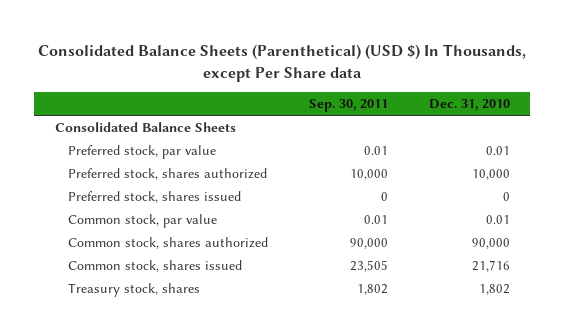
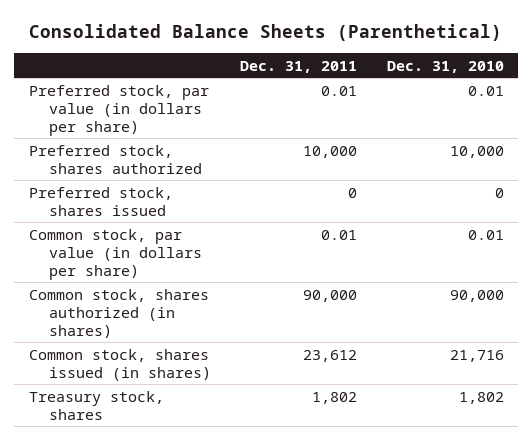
- Consolidated Balance Sheets (Parenthetical) (USD $) In Thousands, except Per Share data
+ Consolidated Balance Sheets (Parenthetical)
- | Sep. 30, 2011 | Dec. 31, 2010
+ | Dec. 31, 2011 | Dec. 31, 2010
- Consolidated Balance Sheets
- Preferred stock, par value | 0.01 | 0.01
+ Preferred stock, par value (in dollars per share) | 0.01 | 0.01
- Common stock, par value | 0.01 | 0.01
- Common stock, shares authorized | 90,000 | 90,000
- Common stock, shares issued | 23,505 | 21,716
+ Common stock, par value (in dollars per share) | 0.01 | 0.01
+ Common stock, shares authorized (in shares) | 90,000 | 90,000
+ Common stock, shares issued (in shares) | 23,612 | 21,716

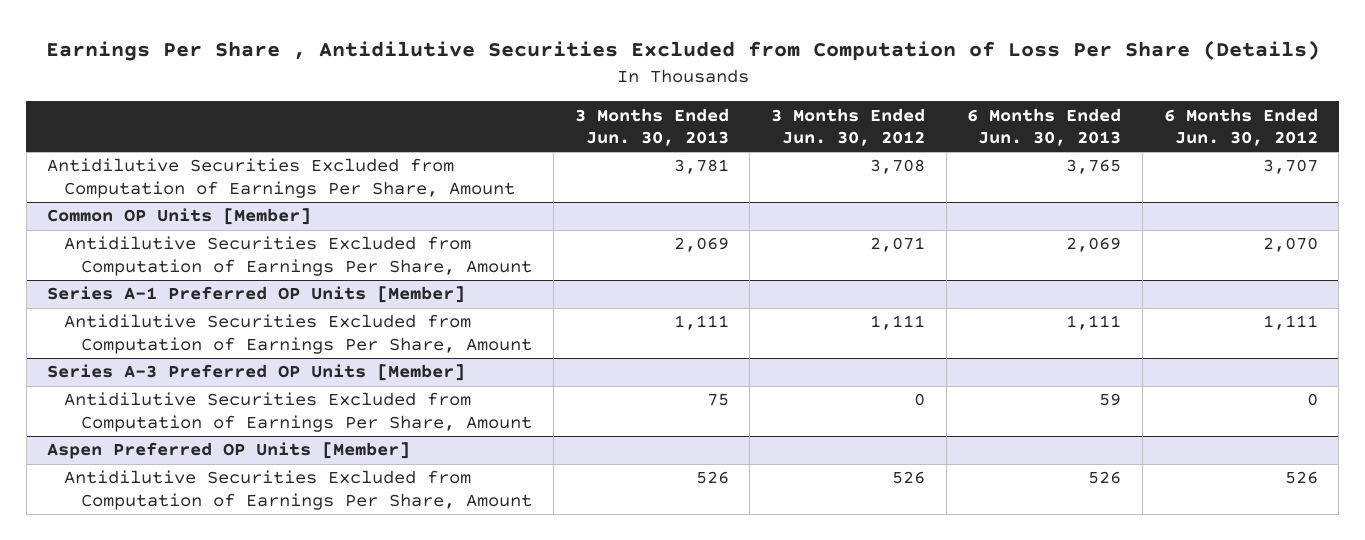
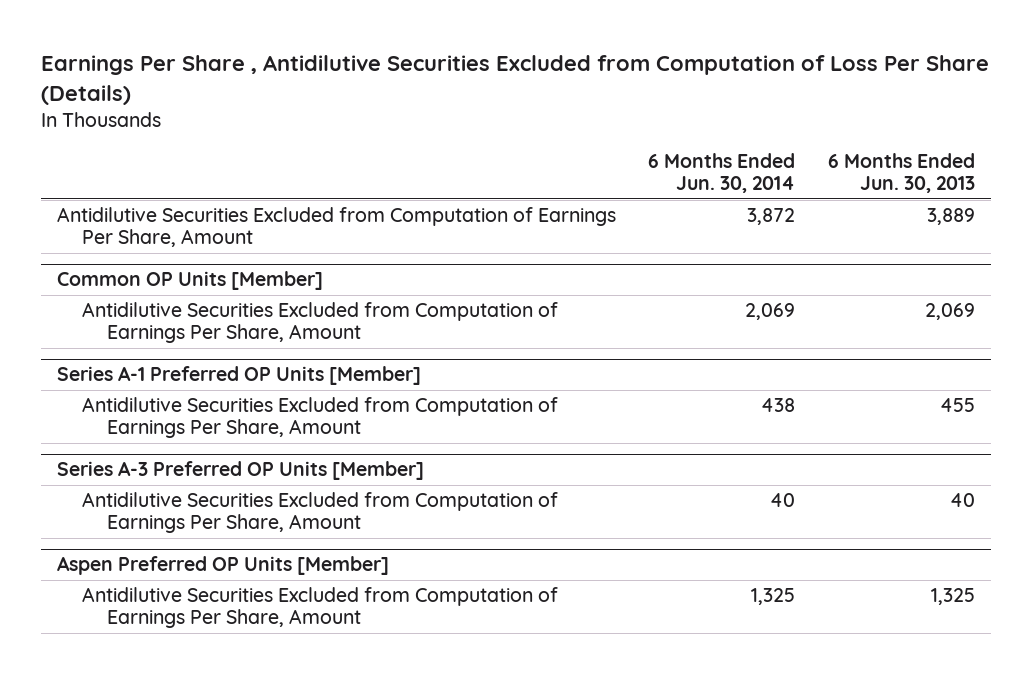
- | 3 Months Ended Jun. 30, 2013 | 3 Months Ended Jun. 30, 2012 | 6 Months Ended Jun. 30, 2013 | 6 Months Ended Jun. 30, 2012
+ | 6 Months Ended Jun. 30, 2014 | 6 Months Ended Jun. 30, 2013
- Antidilutive Securities Excluded from Computation of Earnings Per Share, Amount | 3,781 | 3,708 | 3,765 | 3,707
+ Antidilutive Securities Excluded from Computation of Earnings Per Share, Amount | 3,872 | 3,889
@ Series A-1 Preferred OP Units [Member]
- Antidilutive Securities Excluded from Computation of Earnings Per Share, Amount | 1,111 | 1,111 | 1,111 | 1,111
+ Antidilutive Securities Excluded from Computation of Earnings Per Share, Amount | 438 | 455
@ Series A-3 Preferred OP Units [Member]
- Antidilutive Securities Excluded from Computation of Earnings Per Share, Amount | 75 | 0 | 59 | 0
+ Antidilutive Securities Excluded from Computation of Earnings Per Share, Amount | 40 | 40
@ Aspen Preferred OP Units [Member]
- Antidilutive Securities Excluded from Computation of Earnings Per Share, Amount | 526 | 526 | 526 | 526
+ Antidilutive Securities Excluded from Computation of Earnings Per Share, Amount | 1,325 | 1,325

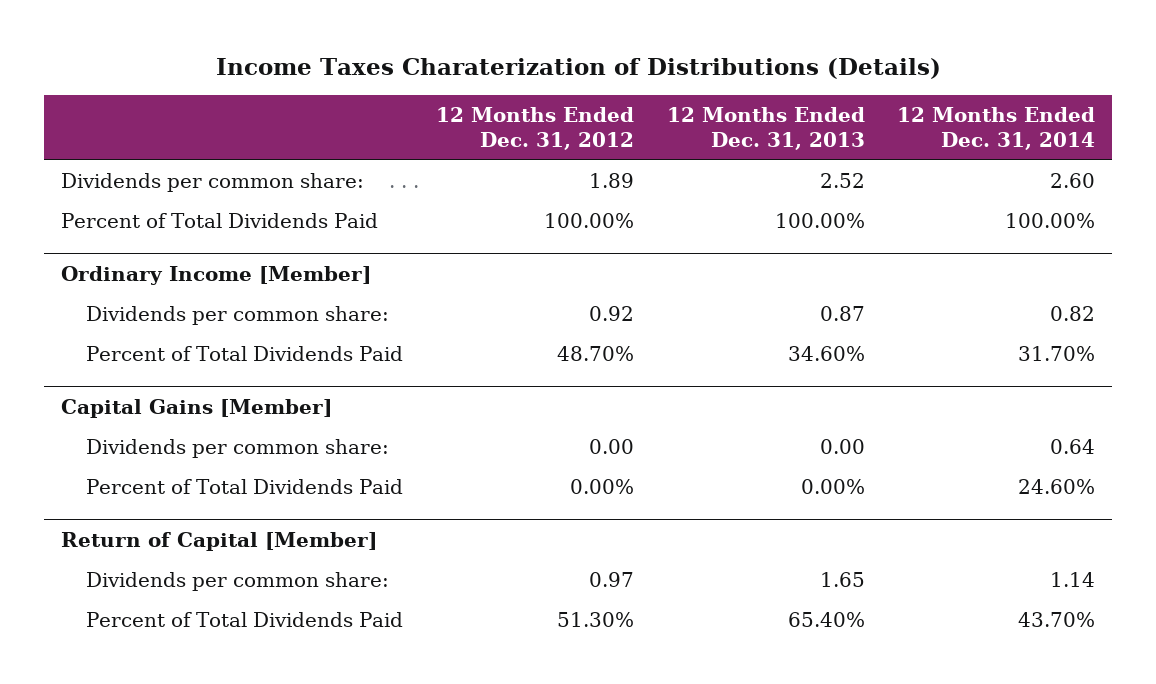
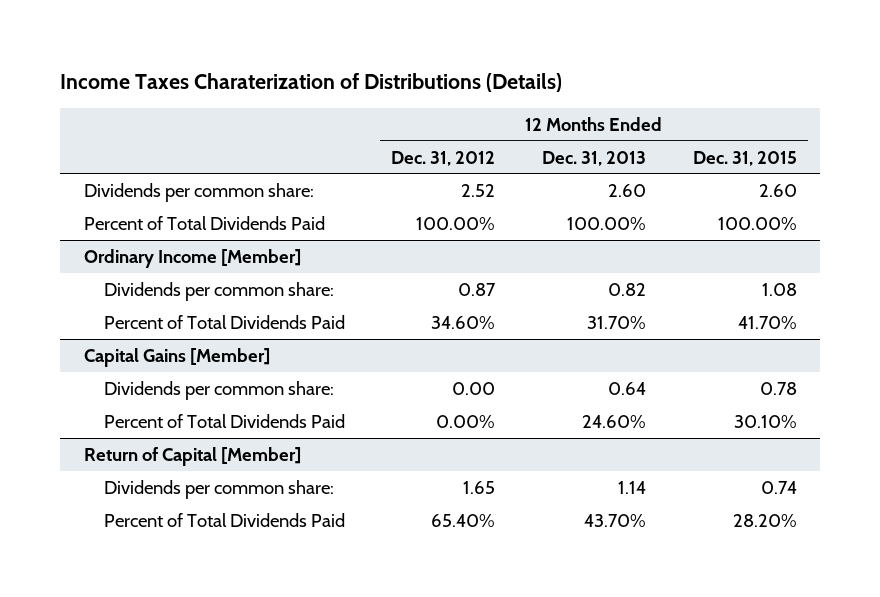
- | 12 Months Ended Dec. 31, 2012 | 12 Months Ended Dec. 31, 2013 | 12 Months Ended Dec. 31, 2014
+ | 12 Months Ended Dec. 31, 2012 | 12 Months Ended Dec. 31, 2013 | 12 Months Ended Dec. 31, 2015
- Dividends per common share: | 1.89 | 2.52 | 2.60
+ Dividends per common share: | 2.52 | 2.60 | 2.60
@ Ordinary Income [Member]
- Dividends per common share: | 0.92 | 0.87 | 0.82
- Percent of Total Dividends Paid | 48.70% | 34.60% | 31.70%
+ Dividends per common share: | 0.87 | 0.82 | 1.08
+ Percent of Total Dividends Paid | 34.60% | 31.70% | 41.70%
@ Capital Gains [Member]
- Dividends per common share: | 0.00 | 0.00 | 0.64
- Percent of Total Dividends Paid | 0.00% | 0.00% | 24.60%
+ Dividends per common share: | 0.00 | 0.64 | 0.78
+ Percent of Total Dividends Paid | 0.00% | 24.60% | 30.10%
@ Return of Capital [Member]
- Dividends per common share: | 0.97 | 1.65 | 1.14
- Percent of Total Dividends Paid | 51.30% | 65.40% | 43.70%
+ Dividends per common share: | 1.65 | 1.14 | 0.74
+ Percent of Total Dividends Paid | 65.40% | 43.70% | 28.20%

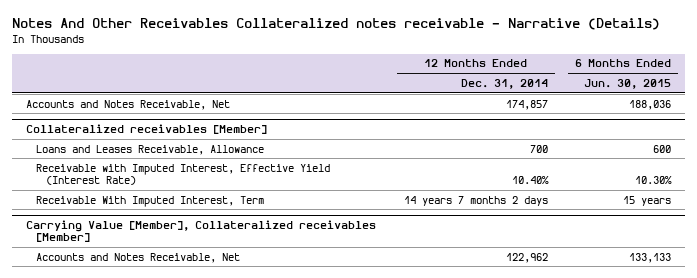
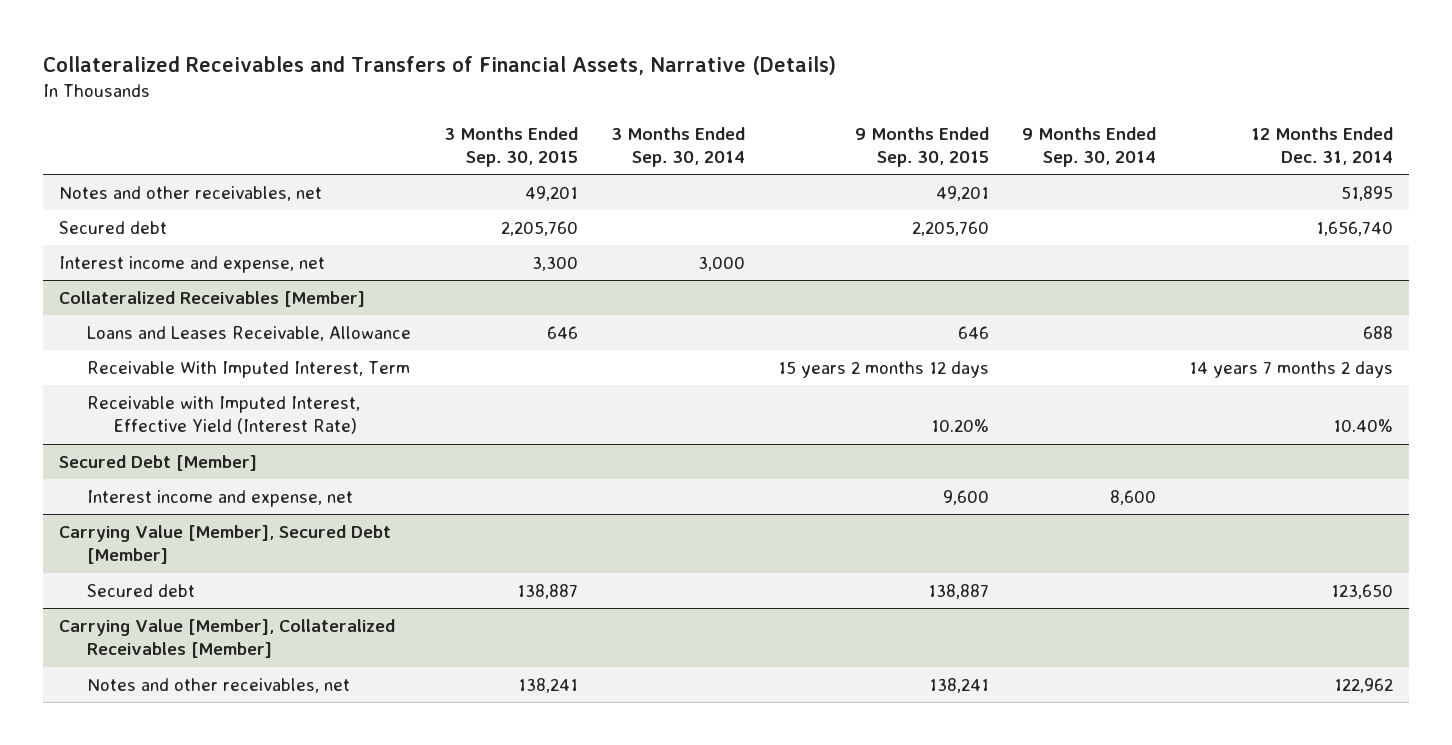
- Notes And Other Receivables Collateralized notes receivable - Narrative (Details)
+ Collateralized Receivables and Transfers of Financial Assets, Narrative (Details)
- | 12 Months Ended Dec. 31, 2014 | 6 Months Ended Jun. 30, 2015
+ | 3 Months Ended Sep. 30, 2015 | 3 Months Ended Sep. 30, 2014 | 9 Months Ended Sep. 30, 2015 | 9 Months Ended Sep. 30, 2014 | 12 Months Ended Dec. 31, 2014
- Accounts and Notes Receivable, Net | 174,857 | 188,036
- Collateralized receivables [Member]
- Loans and Leases Receivable, Allowance | 700 | 600
- Receivable with Imputed Interest, Effective Yield (Interest Rate) | 10.40% | 10.30%
+ Notes and other receivables, net | 49,201 | | 49,201 | | 51,895
+ Secured debt | 2,205,760 | | 2,205,760 | | 1,656,740
+ Interest income and expense, net | 3,300 | 3,000 | | |
+ Collateralized Receivables [Member]
+ Loans and Leases Receivable, Allowance | 646 | | 646 | | 688
- Carrying Value [Member], Collateralized receivables [Member]
- Accounts and Notes Receivable, Net | 122,962 | 133,133
+ Receivable with Imputed Interest, Effective Yield (Interest Rate) | | | 10.20% | | 10.40%
+ Secured Debt [Member]
+ Interest income and expense, net | | | 9,600 | 8,600 |
+ Carrying Value [Member], Secured Debt [Member]
+ Secured debt | 138,887 | | 138,887 | | 123,650
+ Carrying Value [Member], Collateralized Receivables [Member]
+ Notes and other receivables, net | 138,241 | | 138,241 | | 122,962

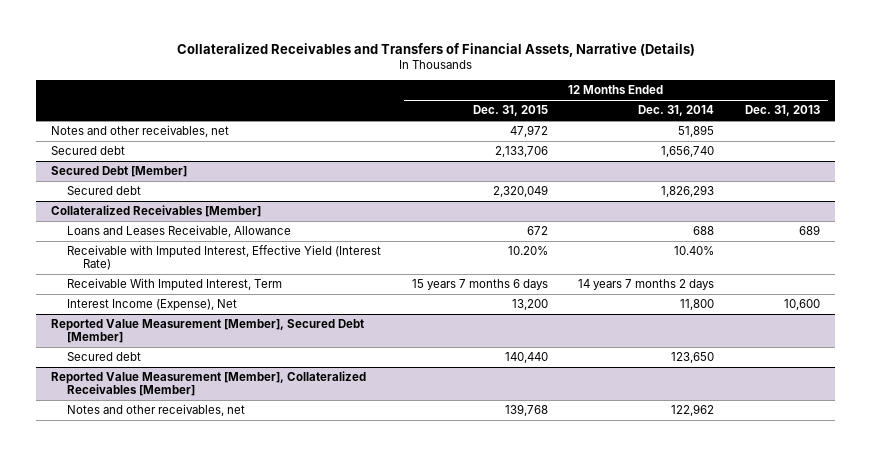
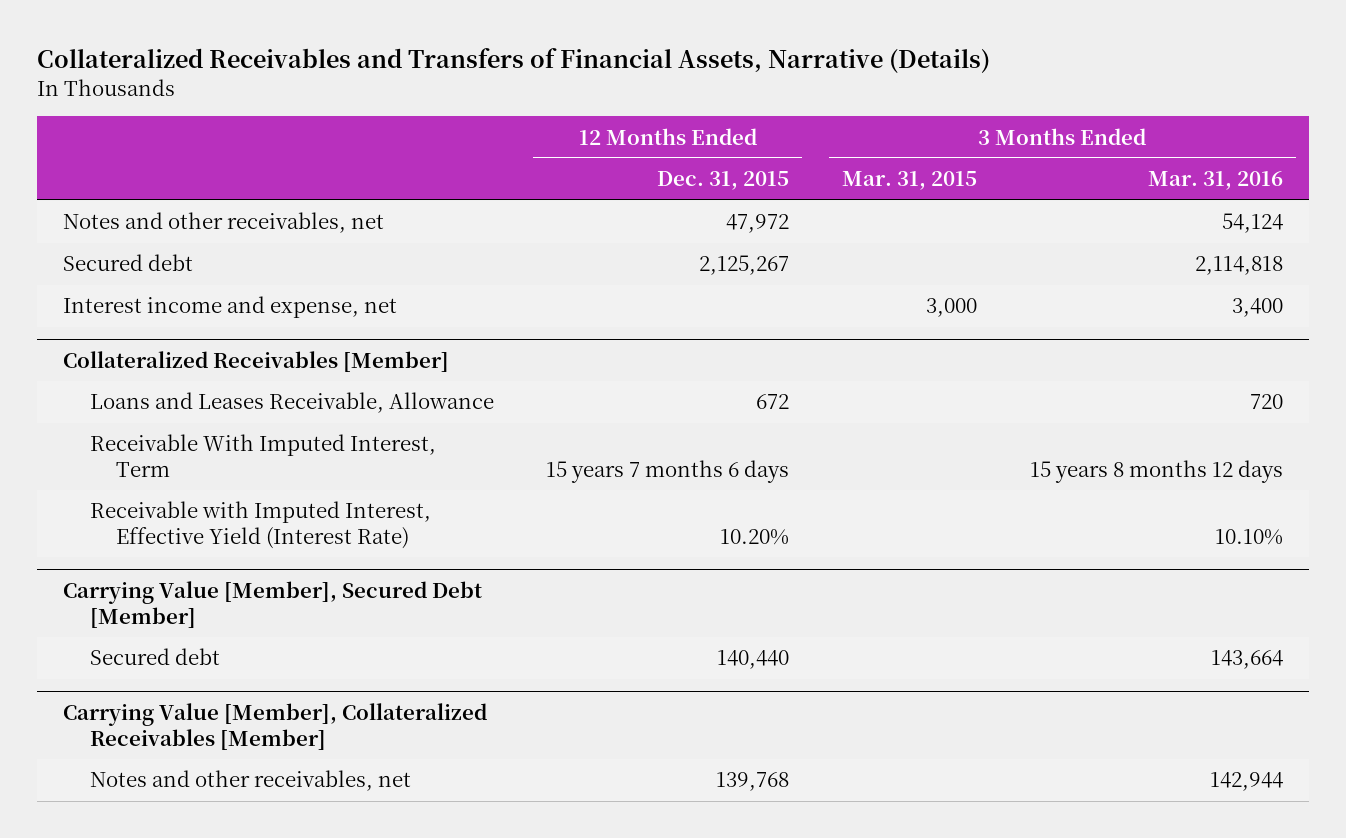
- | 12 Months Ended Dec. 31, 2015 | 12 Months Ended Dec. 31, 2014 | 12 Months Ended Dec. 31, 2013
+ | 12 Months Ended Dec. 31, 2015 | 3 Months Ended Mar. 31, 2015 | 3 Months Ended Mar. 31, 2016
- Secured debt | 2,133,706 | 1,656,740 |
- Secured Debt [Member]
- Secured debt | 2,320,049 | 1,826,293 |
+ Secured debt | 2,125,267 | | 2,114,818
+ Interest income and expense, net | | 3,000 | 3,400
@ Collateralized Receivables [Member]
- Interest Income (Expense), Net | 13,200 | 11,800 | 10,600
- Reported Value Measurement [Member], Secured Debt [Member]
@ Collateralized Receivables [Member]
moved down: Receivable with Imputed Interest, Effective Yield (Interest Rate) | 10.20% | | 10.10%
+ Carrying Value [Member], Secured Debt [Member]
- Reported Value Measurement [Member], Collateralized Receivables [Member]
+ Carrying Value [Member], Collateralized Receivables [Member]

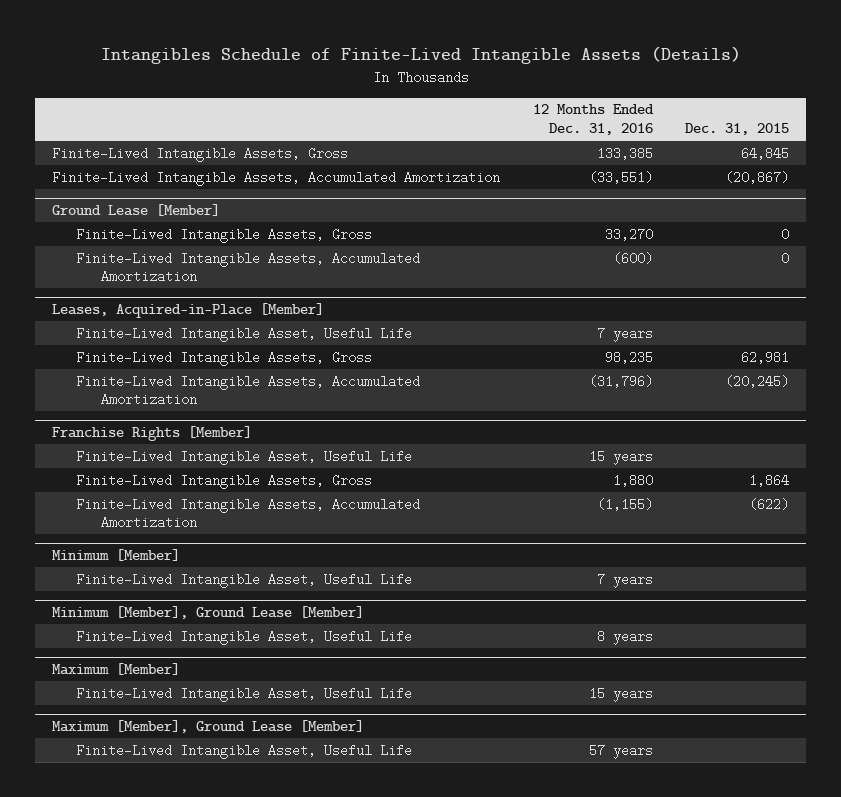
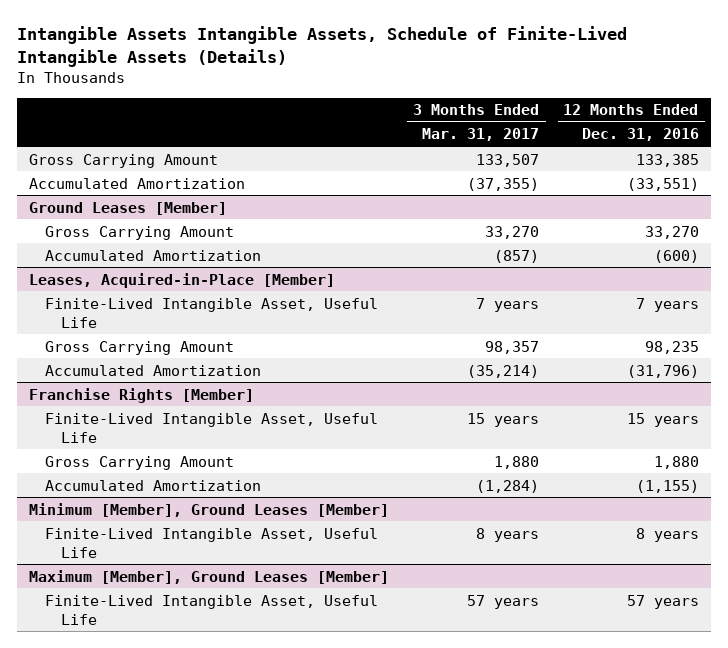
- Intangibles Schedule of Finite-Lived Intangible Assets (Details)
+ Intangible Assets Intangible Assets, Schedule of Finite-Lived Intangible Assets (Details)
- | 12 Months Ended Dec. 31, 2016 | Dec. 31, 2015
+ | 3 Months Ended Mar. 31, 2017 | 12 Months Ended Dec. 31, 2016
- Finite-Lived Intangible Assets, Gross | 133,385 | 64,845
- Finite-Lived Intangible Assets, Accumulated Amortization | (33,551) | (20,867)
- Ground Lease [Member]
- Finite-Lived Intangible Assets, Gross | 33,270 | 0
- Finite-Lived Intangible Assets, Accumulated Amortization | (600) | 0
+ Gross Carrying Amount | 133,507 | 133,385
+ Accumulated Amortization | (37,355) | (33,551)
+ Ground Leases [Member]
+ Gross Carrying Amount | 33,270 | 33,270
+ Accumulated Amortization | (857) | (600)
@ Leases, Acquired-in-Place [Member]
- Finite-Lived Intangible Assets, Gross | 98,235 | 62,981
- Finite-Lived Intangible Assets, Accumulated Amortization | (31,796) | (20,245)
+ Gross Carrying Amount | 98,357 | 98,235
+ Accumulated Amortization | (35,214) | (31,796)
@ Franchise Rights [Member]
- Finite-Lived Intangible Assets, Gross | 1,880 | 1,864
- Finite-Lived Intangible Assets, Accumulated Amortization | (1,155) | (622)
- Minimum [Member]
- Finite-Lived Intangible Asset, Useful Life | 7 years |
- Minimum [Member], Ground Lease [Member]
@ Franchise Rights [Member]
+ Gross Carrying Amount | 1,880 | 1,880
+ Accumulated Amortization | (1,284) | (1,155)
+ Minimum [Member], Ground Leases [Member]
- Maximum [Member]
- Finite-Lived Intangible Asset, Useful Life | 15 years |
- Maximum [Member], Ground Lease [Member]
+ Maximum [Member], Ground Leases [Member]

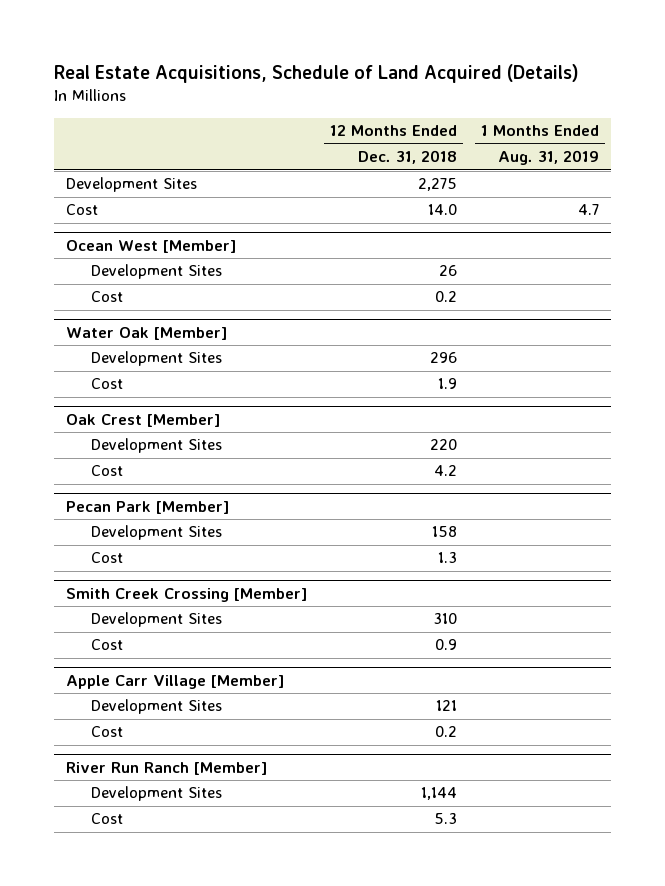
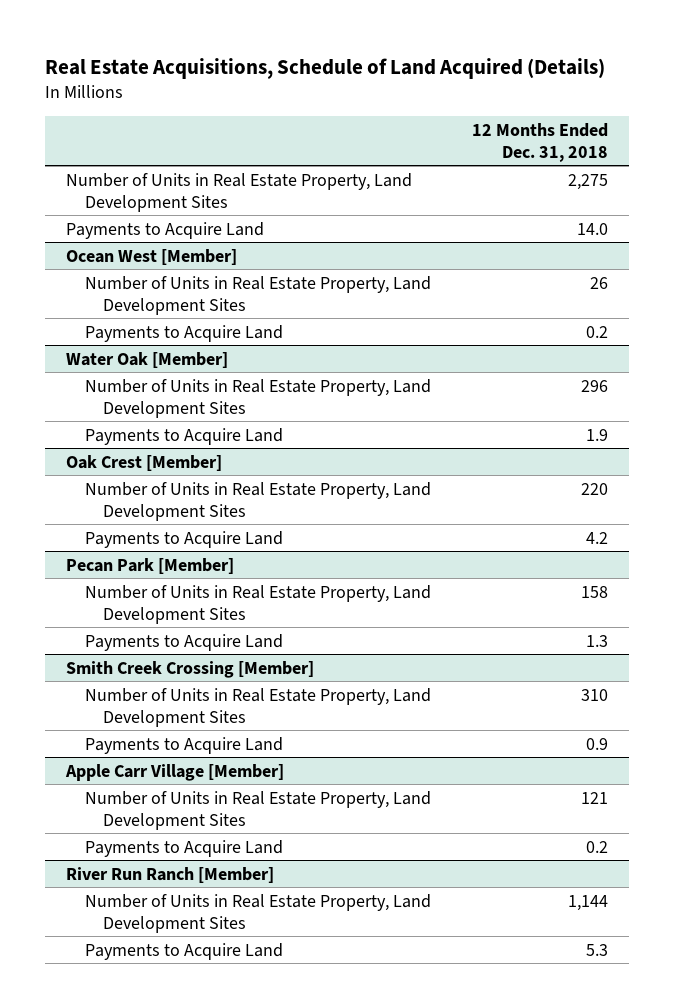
- | 12 Months Ended Dec. 31, 2018 | 1 Months Ended Aug. 31, 2019
+ | 12 Months Ended Dec. 31, 2018
- Development Sites | 2,275 |
- Cost | 14.0 | 4.7
+ Number of Units in Real Estate Property, Land Development Sites | 2,275
+ Payments to Acquire Land | 14.0
@ Ocean West [Member]
- Development Sites | 26 |
- Cost | 0.2 |
+ Number of Units in Real Estate Property, Land Development Sites | 26
+ Payments to Acquire Land | 0.2
@ Water Oak [Member]
- Development Sites | 296 |
- Cost | 1.9 |
+ Number of Units in Real Estate Property, Land Development Sites | 296
+ Payments to Acquire Land | 1.9
@ Oak Crest [Member]
- Development Sites | 220 |
- Cost | 4.2 |
+ Number of Units in Real Estate Property, Land Development Sites | 220
+ Payments to Acquire Land | 4.2
@ Pecan Park [Member]
- Development Sites | 158 |
- Cost | 1.3 |
+ Number of Units in Real Estate Property, Land Development Sites | 158
+ Payments to Acquire Land | 1.3
@ Smith Creek Crossing [Member]
- Development Sites | 310 |
- Cost | 0.9 |
+ Number of Units in Real Estate Property, Land Development Sites | 310
+ Payments to Acquire Land | 0.9
@ Apple Carr Village [Member]
- Development Sites | 121 |
- Cost | 0.2 |
+ Number of Units in Real Estate Property, Land Development Sites | 121
+ Payments to Acquire Land | 0.2
@ River Run Ranch [Member]
- Development Sites | 1,144 |
- Cost | 5.3 |
+ Number of Units in Real Estate Property, Land Development Sites | 1,144
+ Payments to Acquire Land | 5.3

